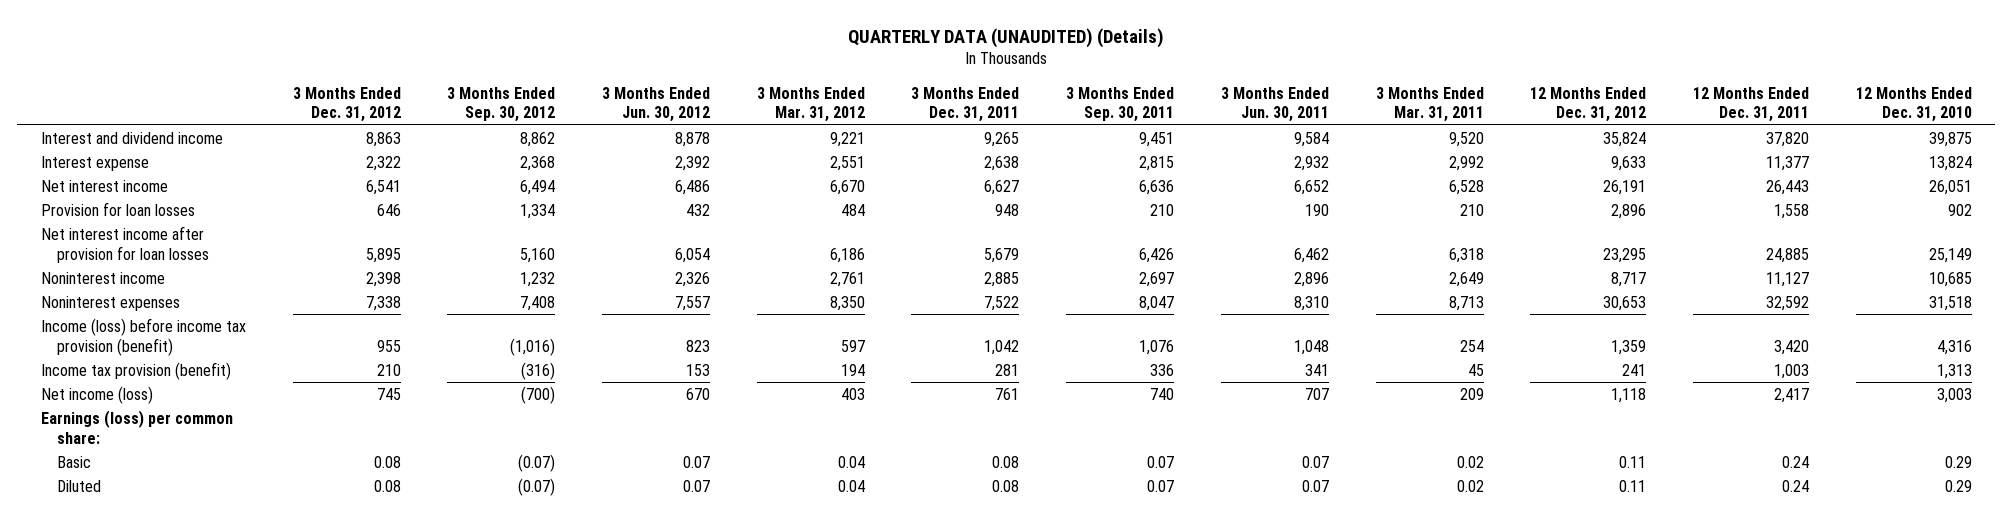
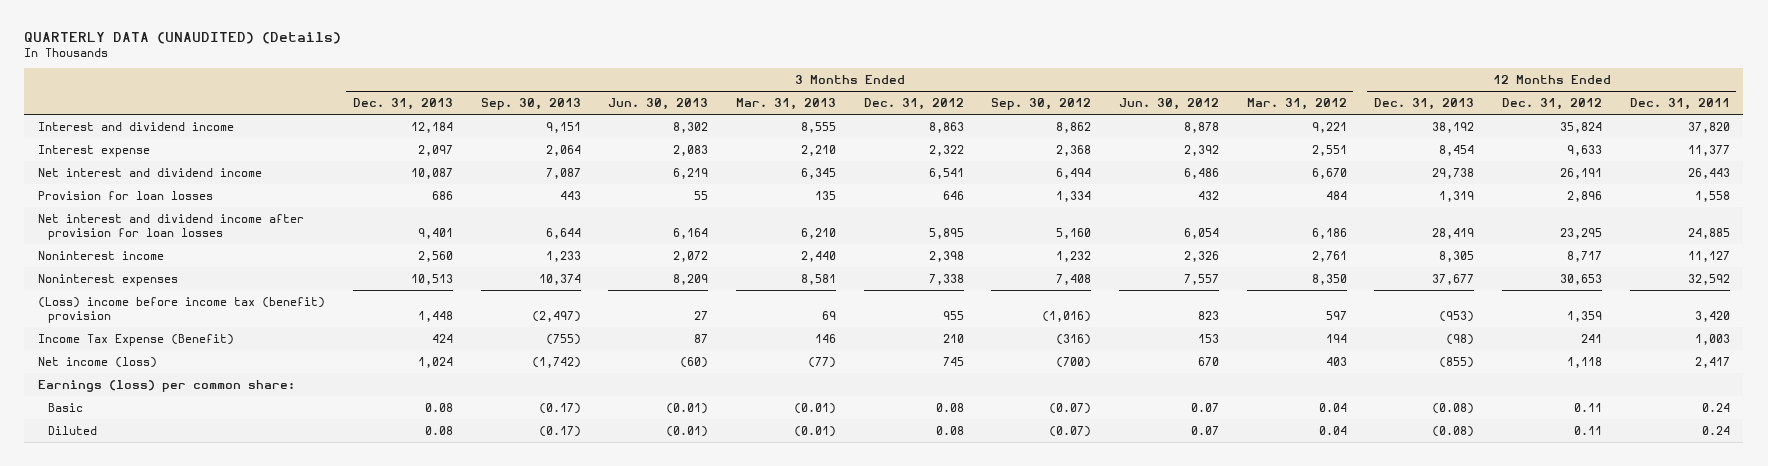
- | 3 Months Ended Dec. 31, 2012 | 3 Months Ended Sep. 30, 2012 | 3 Months Ended Jun. 30, 2012 | 3 Months Ended Mar. 31, 2012 | 3 Months Ended Dec. 31, 2011 | 3 Months Ended Sep. 30, 2011 | 3 Months Ended Jun. 30, 2011 | 3 Months Ended Mar. 31, 2011 | 12 Months Ended Dec. 31, 2012 | 12 Months Ended Dec. 31, 2011 | 12 Months Ended Dec. 31, 2010
+ | 3 Months Ended Dec. 31, 2013 | 3 Months Ended Sep. 30, 2013 | 3 Months Ended Jun. 30, 2013 | 3 Months Ended Mar. 31, 2013 | 3 Months Ended Dec. 31, 2012 | 3 Months Ended Sep. 30, 2012 | 3 Months Ended Jun. 30, 2012 | 3 Months Ended Mar. 31, 2012 | 12 Months Ended Dec. 31, 2013 | 12 Months Ended Dec. 31, 2012 | 12 Months Ended Dec. 31, 2011
- Net interest income | 6,541 | 6,494 | 6,486 | 6,670 | 6,627 | 6,636 | 6,652 | 6,528 | 26,191 | 26,443 | 26,051
+ Net interest and dividend income | 10,087 | 7,087 | 6,219 | 6,345 | 6,541 | 6,494 | 6,486 | 6,670 | 29,738 | 26,191 | 26,443
- Net interest income after provision for loan losses | 5,895 | 5,160 | 6,054 | 6,186 | 5,679 | 6,426 | 6,462 | 6,318 | 23,295 | 24,885 | 25,149
+ Net interest and dividend income after provision for loan losses | 9,401 | 6,644 | 6,164 | 6,210 | 5,895 | 5,160 | 6,054 | 6,186 | 28,419 | 23,295 | 24,885
- Income (loss) before income tax provision (benefit) | 955 | (1,016) | 823 | 597 | 1,042 | 1,076 | 1,048 | 254 | 1,359 | 3,420 | 4,316
- Income tax provision (benefit) | 210 | (316) | 153 | 194 | 281 | 336 | 341 | 45 | 241 | 1,003 | 1,313
+ (Loss) income before income tax (benefit) provision | 1,448 | (2,497) | 27 | 69 | 955 | (1,016) | 823 | 597 | (953) | 1,359 | 3,420
+ Income Tax Expense (Benefit) | 424 | (755) | 87 | 146 | 210 | (316) | 153 | 194 | (98) | 241 | 1,003

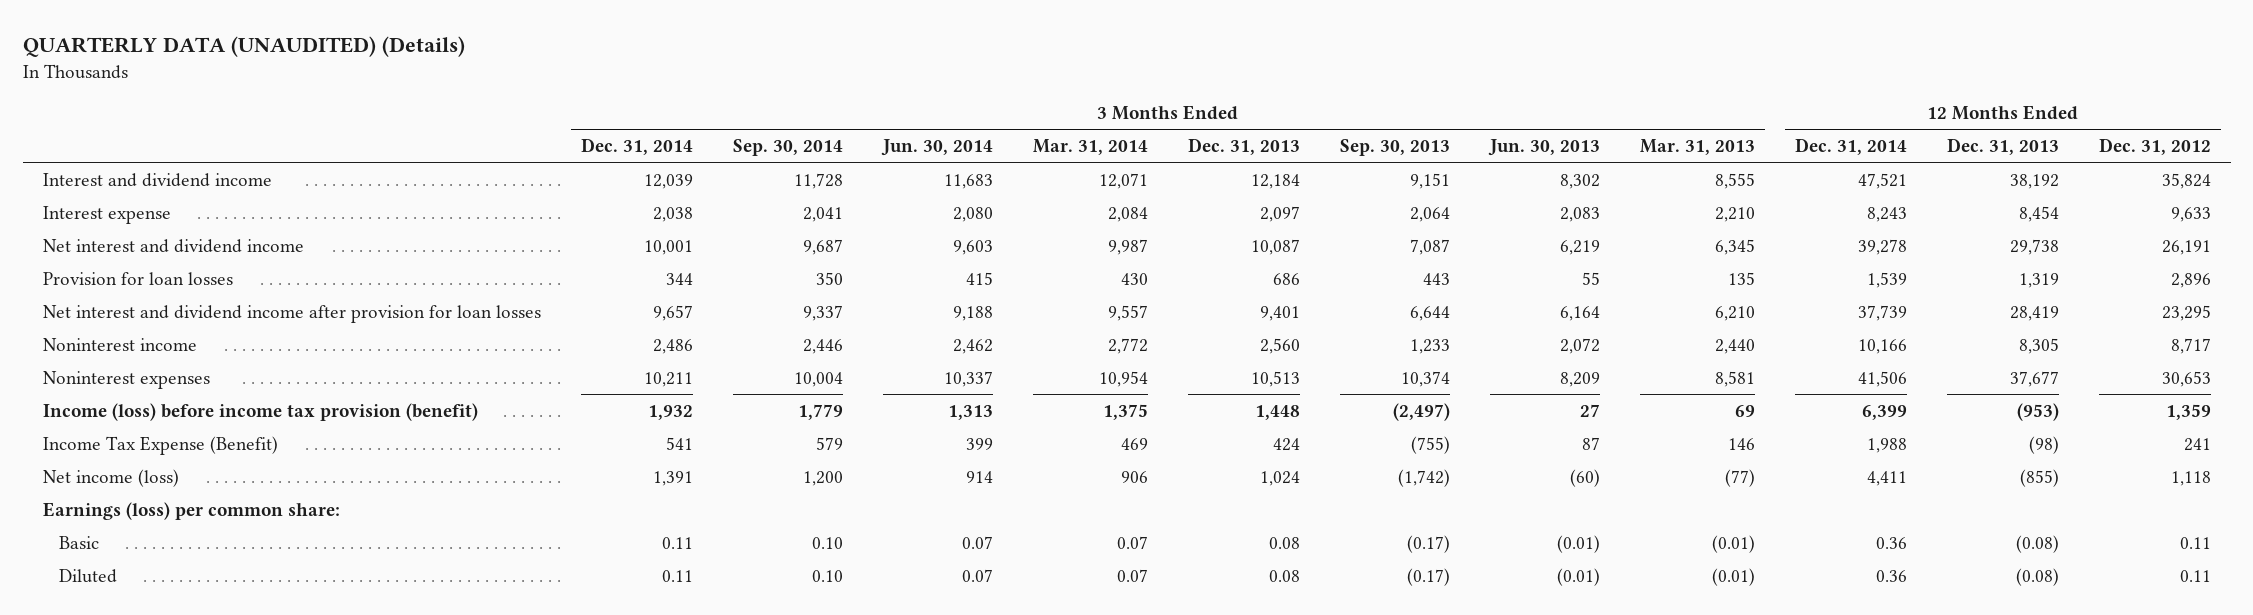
- | 3 Months Ended Dec. 31, 2013 | 3 Months Ended Sep. 30, 2013 | 3 Months Ended Jun. 30, 2013 | 3 Months Ended Mar. 31, 2013 | 3 Months Ended Dec. 31, 2012 | 3 Months Ended Sep. 30, 2012 | 3 Months Ended Jun. 30, 2012 | 3 Months Ended Mar. 31, 2012 | 12 Months Ended Dec. 31, 2013 | 12 Months Ended Dec. 31, 2012 | 12 Months Ended Dec. 31, 2011
+ | 3 Months Ended Dec. 31, 2014 | 3 Months Ended Sep. 30, 2014 | 3 Months Ended Jun. 30, 2014 | 3 Months Ended Mar. 31, 2014 | 3 Months Ended Dec. 31, 2013 | 3 Months Ended Sep. 30, 2013 | 3 Months Ended Jun. 30, 2013 | 3 Months Ended Mar. 31, 2013 | 12 Months Ended Dec. 31, 2014 | 12 Months Ended Dec. 31, 2013 | 12 Months Ended Dec. 31, 2012
- (Loss) income before income tax (benefit) provision | 1,448 | (2,497) | 27 | 69 | 955 | (1,016) | 823 | 597 | (953) | 1,359 | 3,420
+ Income (loss) before income tax provision (benefit) | 1,932 | 1,779 | 1,313 | 1,375 | 1,448 | (2,497) | 27 | 69 | 6,399 | (953) | 1,359

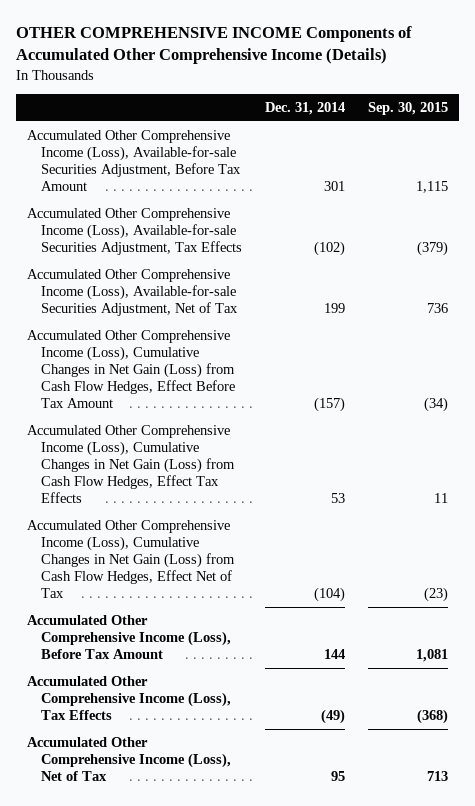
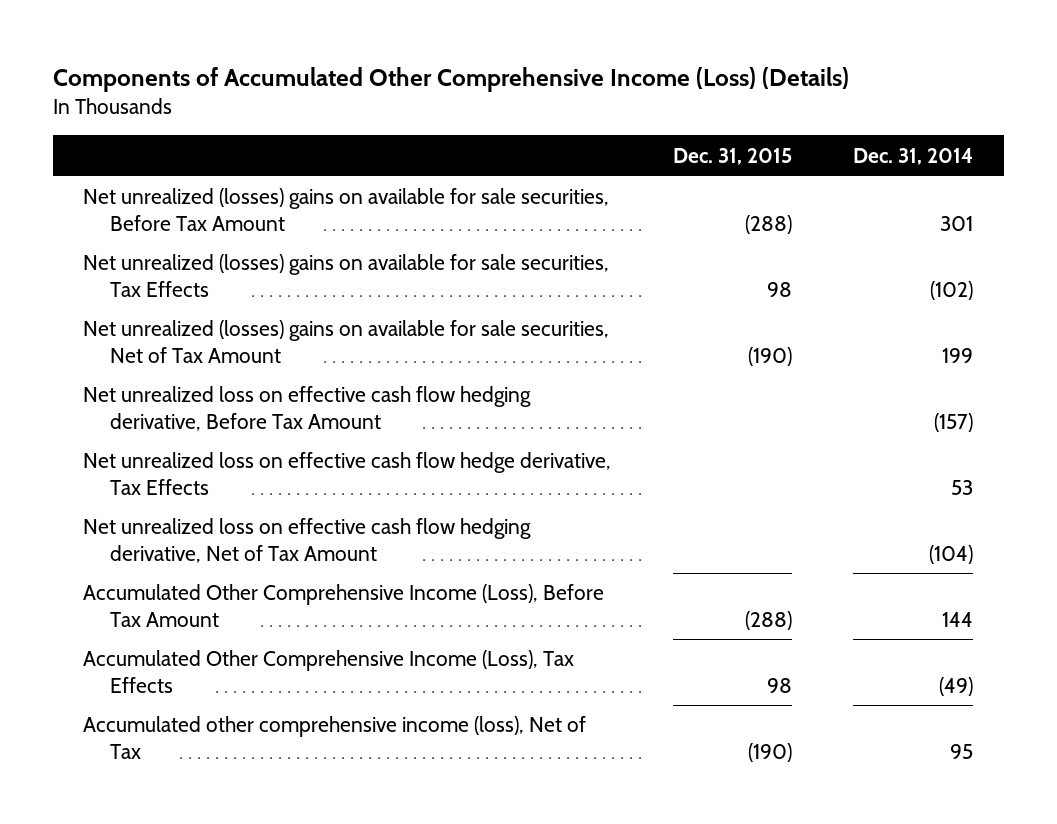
- OTHER COMPREHENSIVE INCOME Components of Accumulated Other Comprehensive Income (Details)
+ Components of Accumulated Other Comprehensive Income (Loss) (Details)
- | Dec. 31, 2014 | Sep. 30, 2015
+ | Dec. 31, 2015 | Dec. 31, 2014
- Accumulated Other Comprehensive Income (Loss), Available-for-sale Securities Adjustment, Before Tax Amount | 301 | 1,115
- Accumulated Other Comprehensive Income (Loss), Available-for-sale Securities Adjustment, Tax Effects | (102) | (379)
- Accumulated Other Comprehensive Income (Loss), Available-for-sale Securities Adjustment, Net of Tax | 199 | 736
- Accumulated Other Comprehensive Income (Loss), Cumulative Changes in Net Gain (Loss) from Cash Flow Hedges, Effect Before Tax Amount | (157) | (34)
- Accumulated Other Comprehensive Income (Loss), Cumulative Changes in Net Gain (Loss) from Cash Flow Hedges, Effect Tax Effects | 53 | 11
- Accumulated Other Comprehensive Income (Loss), Cumulative Changes in Net Gain (Loss) from Cash Flow Hedges, Effect Net of Tax | (104) | (23)
+ Net unrealized (losses) gains on available for sale securities, Before Tax Amount | (288) | 301
+ Net unrealized (losses) gains on available for sale securities, Tax Effects | 98 | (102)
+ Net unrealized (losses) gains on available for sale securities, Net of Tax Amount | (190) | 199
+ Net unrealized loss on effective cash flow hedging derivative, Before Tax Amount | | (157)
+ Net unrealized loss on effective cash flow hedge derivative, Tax Effects | | 53
+ Net unrealized loss on effective cash flow hedging derivative, Net of Tax Amount | | (104)
- Accumulated Other Comprehensive Income (Loss), Net of Tax | 95 | 713
+ Accumulated other comprehensive income (loss), Net of Tax | (190) | 95

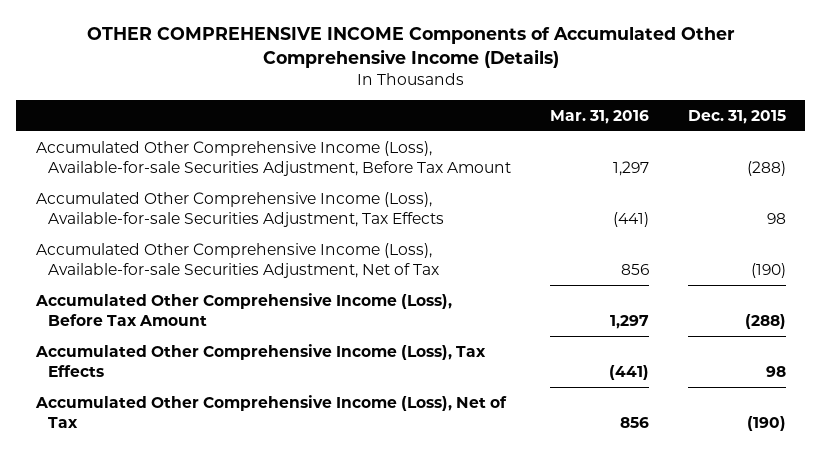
- Components of Accumulated Other Comprehensive Income (Loss) (Details)
+ OTHER COMPREHENSIVE INCOME Components of Accumulated Other Comprehensive Income (Details)
- | Dec. 31, 2015 | Dec. 31, 2014
+ | Mar. 31, 2016 | Dec. 31, 2015
- Net unrealized (losses) gains on available for sale securities, Before Tax Amount | (288) | 301
- Net unrealized (losses) gains on available for sale securities, Tax Effects | 98 | (102)
- Net unrealized (losses) gains on available for sale securities, Net of Tax Amount | (190) | 199
- Net unrealized loss on effective cash flow hedging derivative, Before Tax Amount | | (157)
- Net unrealized loss on effective cash flow hedge derivative, Tax Effects | | 53
- Net unrealized loss on effective cash flow hedging derivative, Net of Tax Amount | | (104)
+ Accumulated Other Comprehensive Income (Loss), Available-for-sale Securities Adjustment, Before Tax Amount | 1,297 | (288)
+ Accumulated Other Comprehensive Income (Loss), Available-for-sale Securities Adjustment, Tax Effects | (441) | 98
+ Accumulated Other Comprehensive Income (Loss), Available-for-sale Securities Adjustment, Net of Tax | 856 | (190)
- Accumulated other comprehensive income (loss), Net of Tax | (190) | 95
+ Accumulated Other Comprehensive Income (Loss), Net of Tax | 856 | (190)

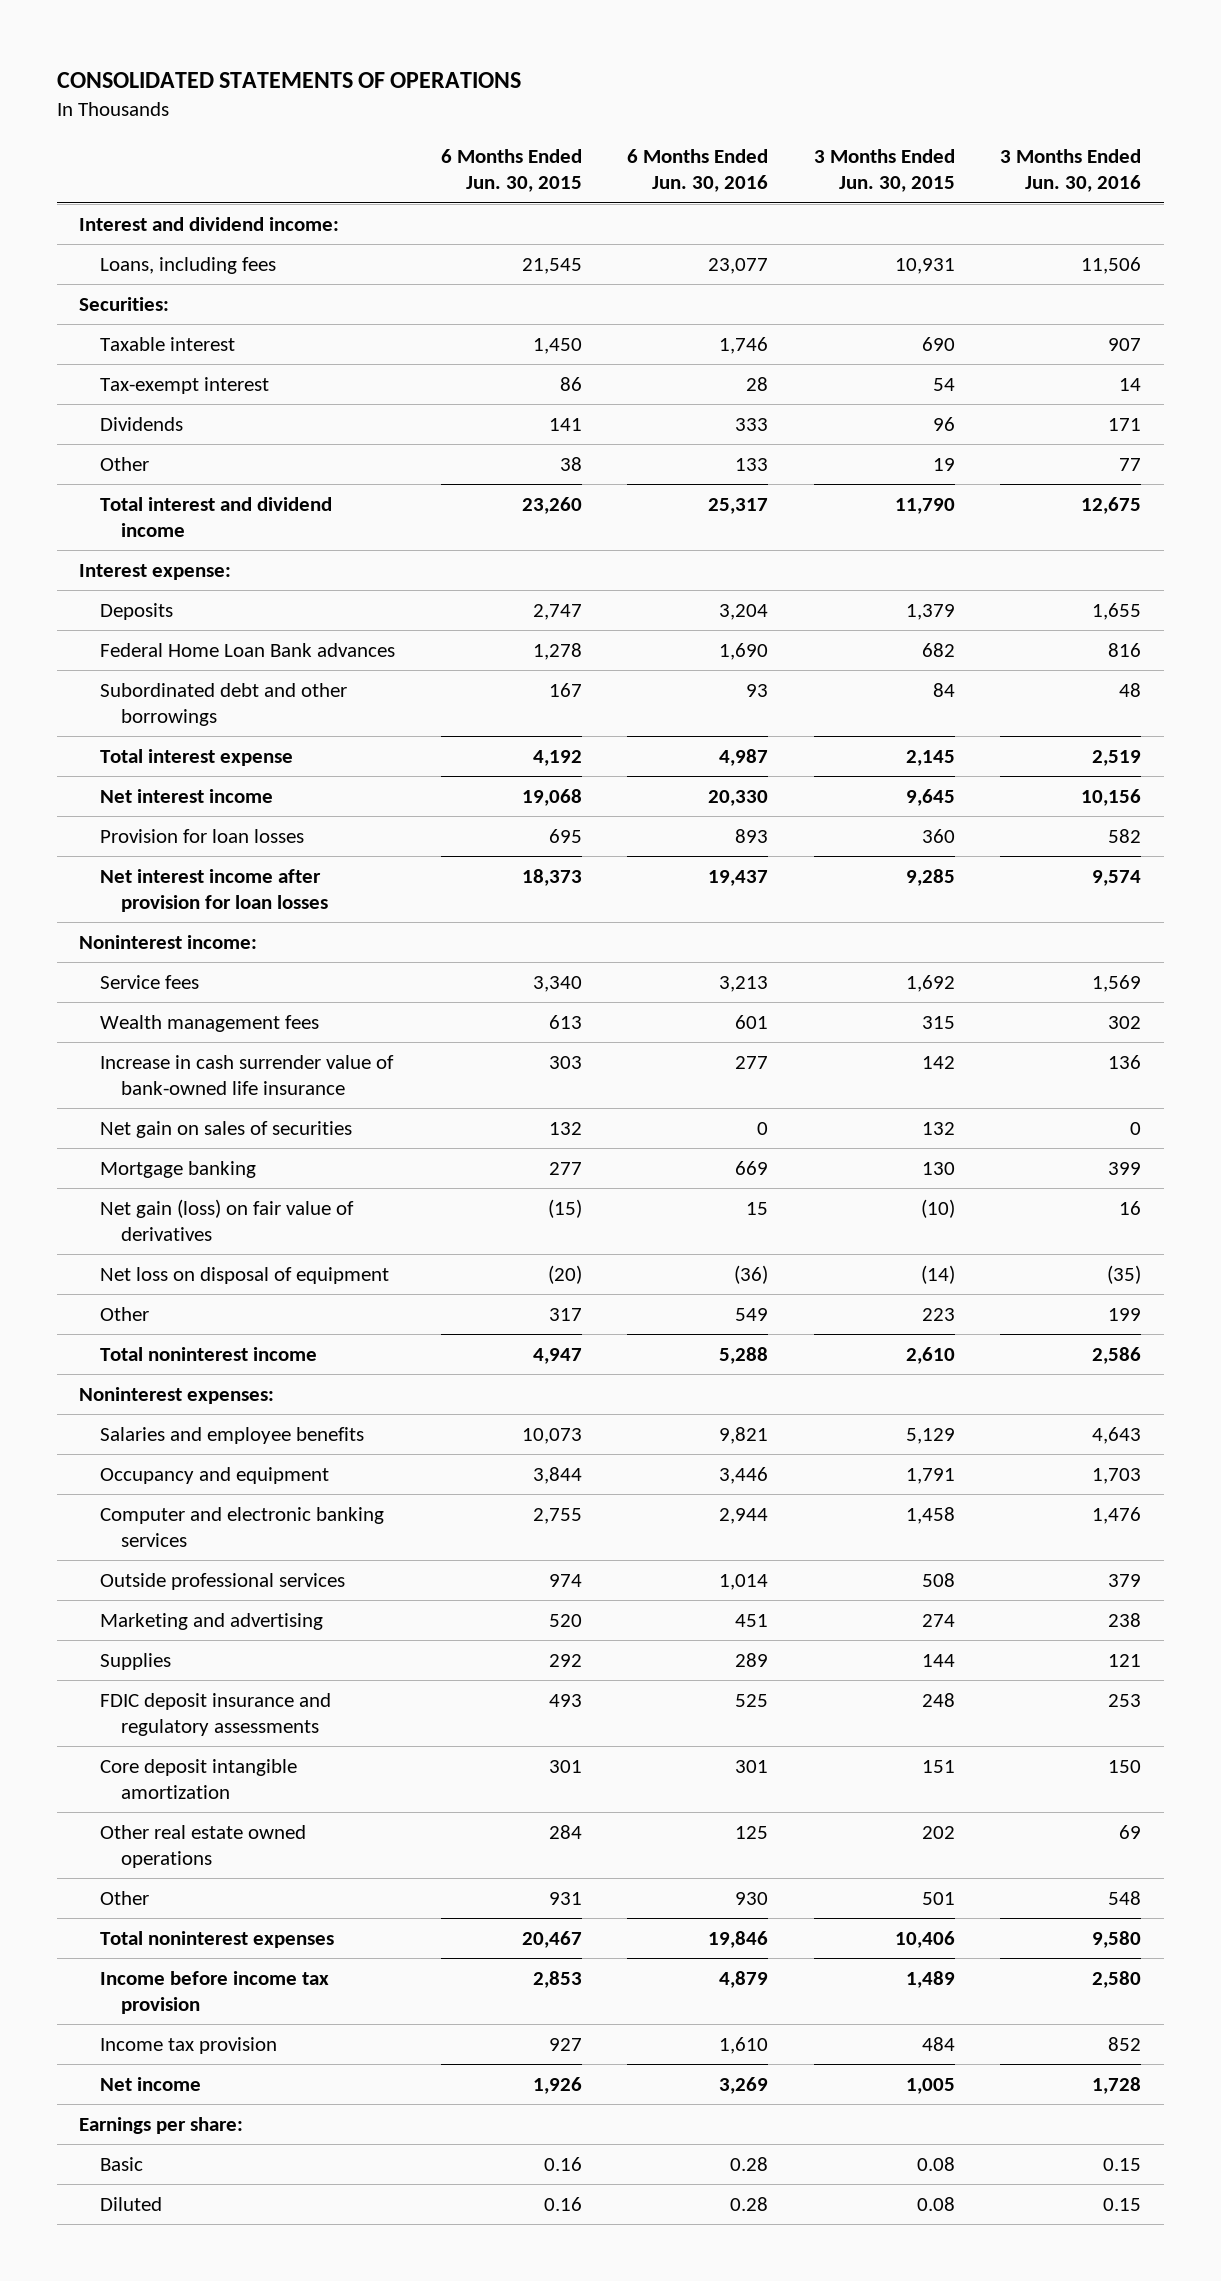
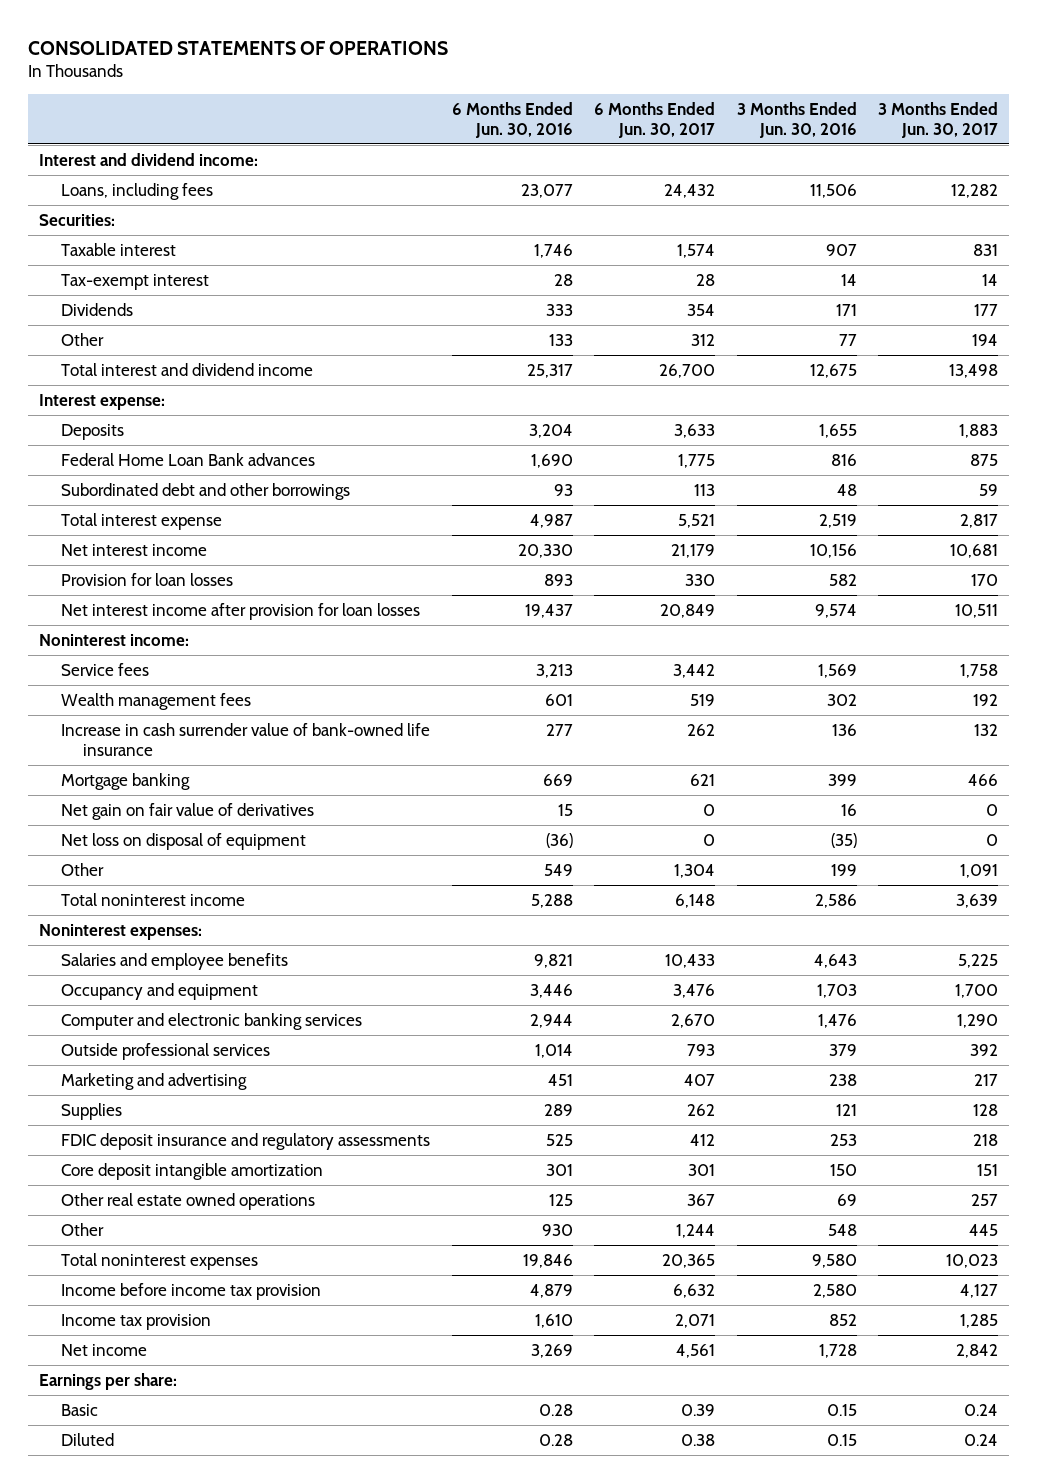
- | 6 Months Ended Jun. 30, 2015 | 6 Months Ended Jun. 30, 2016 | 3 Months Ended Jun. 30, 2015 | 3 Months Ended Jun. 30, 2016
+ | 6 Months Ended Jun. 30, 2016 | 6 Months Ended Jun. 30, 2017 | 3 Months Ended Jun. 30, 2016 | 3 Months Ended Jun. 30, 2017
- Net gain on sales of securities | 132 | 0 | 132 | 0
- Net gain (loss) on fair value of derivatives | (15) | 15 | (10) | 16
+ Net gain on fair value of derivatives | 15 | 0 | 16 | 0

